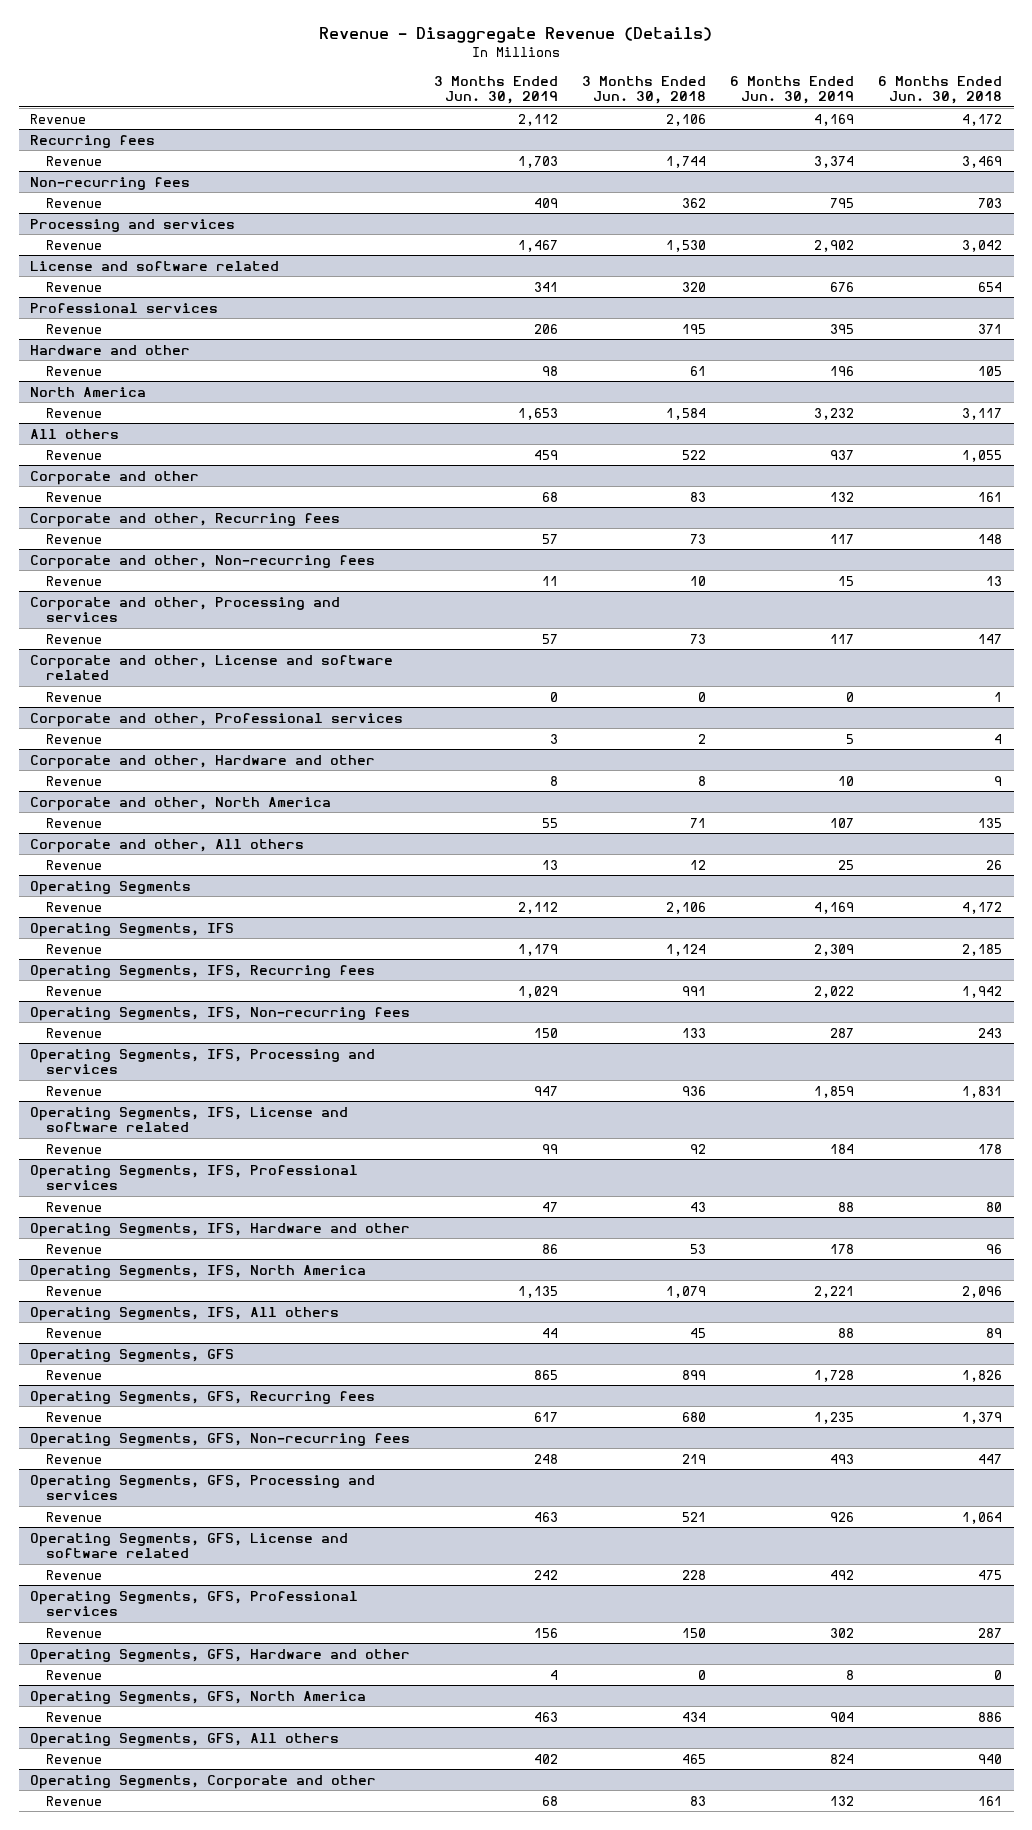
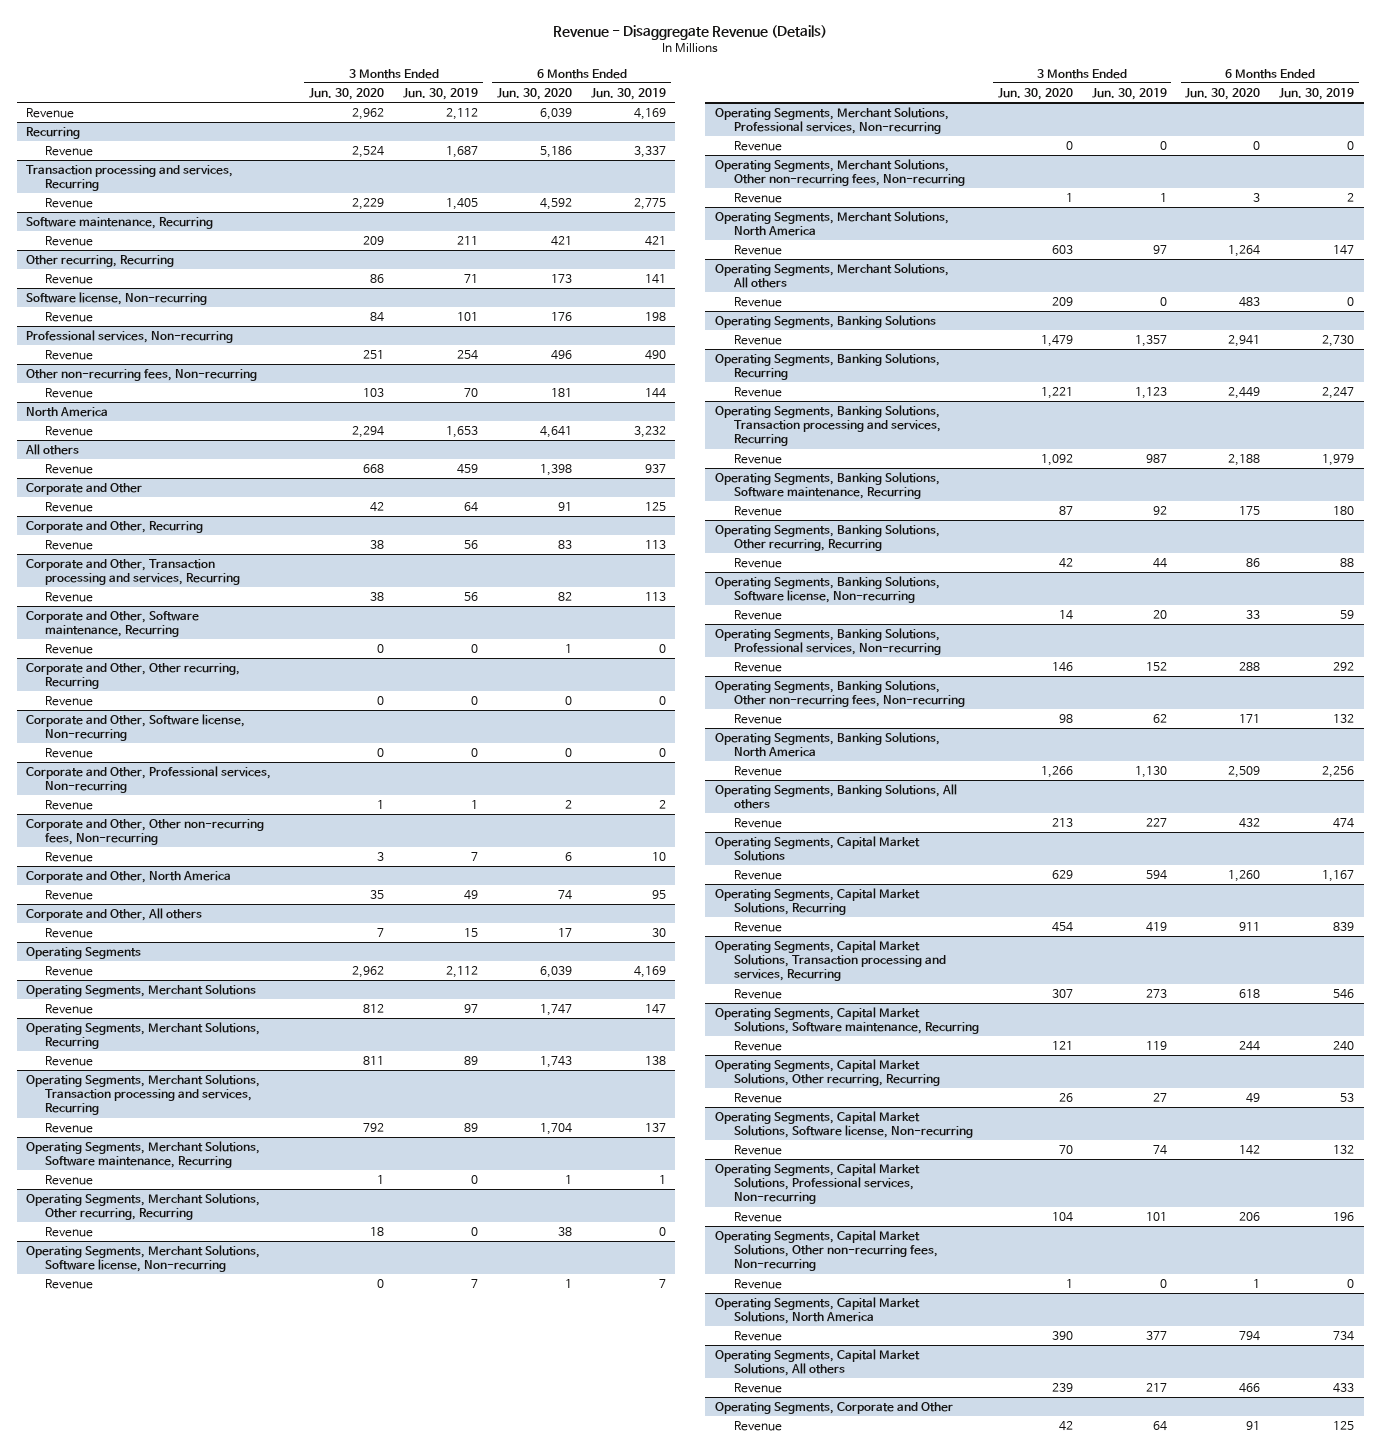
- | 3 Months Ended Jun. 30, 2019 | 3 Months Ended Jun. 30, 2018 | 6 Months Ended Jun. 30, 2019 | 6 Months Ended Jun. 30, 2018
+ | 3 Months Ended Jun. 30, 2020 | 3 Months Ended Jun. 30, 2019 | 6 Months Ended Jun. 30, 2020 | 6 Months Ended Jun. 30, 2019
- Recurring fees
- Revenue | 1,703 | 1,744 | 3,374 | 3,469
- Non-recurring fees
- Revenue | 409 | 362 | 795 | 703
- Processing and services
- Revenue | 1,467 | 1,530 | 2,902 | 3,042
- License and software related
- Revenue | 341 | 320 | 676 | 654
- Professional services
- Revenue | 206 | 195 | 395 | 371
- Hardware and other
- Revenue | 98 | 61 | 196 | 105
+ Recurring
+ Revenue | 2,524 | 1,687 | 5,186 | 3,337
+ Transaction processing and services, Recurring
+ Revenue | 2,229 | 1,405 | 4,592 | 2,775
+ Software maintenance, Recurring
+ Revenue | 209 | 211 | 421 | 421
+ Other recurring, Recurring
+ Revenue | 86 | 71 | 173 | 141
+ Software license, Non-recurring
+ Revenue | 84 | 101 | 176 | 198
+ Professional services, Non-recurring
+ Revenue | 251 | 254 | 496 | 490
+ Other non-recurring fees, Non-recurring
+ Revenue | 103 | 70 | 181 | 144
- Corporate and other
- Revenue | 68 | 83 | 132 | 161
- Corporate and other, Recurring fees
- Revenue | 57 | 73 | 117 | 148
- Corporate and other, Non-recurring fees
- Revenue | 11 | 10 | 15 | 13
- Corporate and other, Processing and services
- Revenue | 57 | 73 | 117 | 147
- Corporate and other, License and software related
+ Corporate and Other
+ Revenue | 42 | 64 | 91 | 125
+ Corporate and Other, Recurring
+ Revenue | 38 | 56 | 83 | 113
+ Corporate and Other, Transaction processing and services, Recurring
+ Revenue | 38 | 56 | 82 | 113
+ Corporate and Other, Software maintenance, Recurring
- Corporate and other, Professional services
- Revenue | 3 | 2 | 5 | 4
- Corporate and other, Hardware and other
- Revenue | 8 | 8 | 10 | 9
- Corporate and other, North America
- Revenue | 55 | 71 | 107 | 135
- Corporate and other, All others
- Revenue | 13 | 12 | 25 | 26
+ Corporate and Other, Other recurring, Recurring
+ Revenue | 0 | 0 | 0 | 0
+ Corporate and Other, Software license, Non-recurring
+ Revenue | 0 | 0 | 0 | 0
+ Corporate and Other, Professional services, Non-recurring
+ Revenue | 1 | 1 | 2 | 2
+ Corporate and Other, Other non-recurring fees, Non-recurring
+ Revenue | 3 | 7 | 6 | 10
+ Corporate and Other, North America
+ Revenue | 35 | 49 | 74 | 95
+ Corporate and Other, All others
+ Revenue | 7 | 15 | 17 | 30
- Operating Segments, IFS
- Revenue | 1,179 | 1,124 | 2,309 | 2,185
- Operating Segments, IFS, Recurring fees
- Revenue | 1,029 | 991 | 2,022 | 1,942
- Operating Segments, IFS, Non-recurring fees
- Revenue | 150 | 133 | 287 | 243
- Operating Segments, IFS, Processing and services
- Revenue | 947 | 936 | 1,859 | 1,831
- Operating Segments, IFS, License and software related
- Revenue | 99 | 92 | 184 | 178
- Operating Segments, IFS, Professional services
- Revenue | 47 | 43 | 88 | 80
- Operating Segments, IFS, Hardware and other
- Revenue | 86 | 53 | 178 | 96
- Operating Segments, IFS, North America
- Revenue | 1,135 | 1,079 | 2,221 | 2,096
- Operating Segments, IFS, All others
+ Operating Segments, Merchant Solutions
+ Revenue | 812 | 97 | 1,747 | 147
+ Operating Segments, Merchant Solutions, Recurring
+ Revenue | 811 | 89 | 1,743 | 138
+ Operating Segments, Merchant Solutions, Transaction processing and services, Recurring
+ Revenue | 792 | 89 | 1,704 | 137
+ Operating Segments, Merchant Solutions, Software maintenance, Recurring
+ Revenue | 1 | 0 | 1 | 1
+ Operating Segments, Merchant Solutions, Other recurring, Recurring
+ Revenue | 18 | 0 | 38 | 0
+ Operating Segments, Merchant Solutions, Software license, Non-recurring
+ Revenue | 0 | 7 | 1 | 7
+ Operating Segments, Merchant Solutions, Professional services, Non-recurring
+ Revenue | 0 | 0 | 0 | 0
+ Operating Segments, Merchant Solutions, Other non-recurring fees, Non-recurring
+ Revenue | 1 | 1 | 3 | 2
+ Operating Segments, Merchant Solutions, North America
+ Revenue | 603 | 97 | 1,264 | 147
+ Operating Segments, Merchant Solutions, All others
+ Revenue | 209 | 0 | 483 | 0
+ Operating Segments, Banking Solutions
+ Revenue | 1,479 | 1,357 | 2,941 | 2,730
+ Operating Segments, Banking Solutions, Recurring
+ Revenue | 1,221 | 1,123 | 2,449 | 2,247
+ Operating Segments, Banking Solutions, Transaction processing and services, Recurring
+ Revenue | 1,092 | 987 | 2,188 | 1,979
+ Operating Segments, Banking Solutions, Software maintenance, Recurring
+ Revenue | 87 | 92 | 175 | 180
+ Operating Segments, Banking Solutions, Other recurring, Recurring
- Operating Segments, GFS
- Revenue | 865 | 899 | 1,728 | 1,826
- Operating Segments, GFS, Recurring fees
- Revenue | 617 | 680 | 1,235 | 1,379
- Operating Segments, GFS, Non-recurring fees
- Revenue | 248 | 219 | 493 | 447
- Operating Segments, GFS, Processing and services
- Revenue | 463 | 521 | 926 | 1,064
- Operating Segments, GFS, License and software related
- Revenue | 242 | 228 | 492 | 475
- Operating Segments, GFS, Professional services
- Revenue | 156 | 150 | 302 | 287
- Operating Segments, GFS, Hardware and other
- Revenue | 4 | 0 | 8 | 0
- Operating Segments, GFS, North America
- Revenue | 463 | 434 | 904 | 886
- Operating Segments, GFS, All others
- Revenue | 402 | 465 | 824 | 940
- Operating Segments, Corporate and other
- Revenue | 68 | 83 | 132 | 161
+ Operating Segments, Banking Solutions, Software license, Non-recurring
+ Revenue | 14 | 20 | 33 | 59
+ Operating Segments, Banking Solutions, Professional services, Non-recurring
+ Revenue | 146 | 152 | 288 | 292
+ Operating Segments, Banking Solutions, Other non-recurring fees, Non-recurring
+ Revenue | 98 | 62 | 171 | 132
+ Operating Segments, Banking Solutions, North America
+ Revenue | 1,266 | 1,130 | 2,509 | 2,256
+ Operating Segments, Banking Solutions, All others
+ Revenue | 213 | 227 | 432 | 474
+ Operating Segments, Capital Market Solutions
+ Revenue | 629 | 594 | 1,260 | 1,167
+ Operating Segments, Capital Market Solutions, Recurring
+ Revenue | 454 | 419 | 911 | 839
+ Operating Segments, Capital Market Solutions, Transaction processing and services, Recurring
+ Revenue | 307 | 273 | 618 | 546
+ Operating Segments, Capital Market Solutions, Software maintenance, Recurring
+ Revenue | 121 | 119 | 244 | 240
+ Operating Segments, Capital Market Solutions, Other recurring, Recurring
+ Revenue | 26 | 27 | 49 | 53
+ Operating Segments, Capital Market Solutions, Software license, Non-recurring
+ Revenue | 70 | 74 | 142 | 132
+ Operating Segments, Capital Market Solutions, Professional services, Non-recurring
+ Revenue | 104 | 101 | 206 | 196
+ Operating Segments, Capital Market Solutions, Other non-recurring fees, Non-recurring
+ Revenue | 1 | 0 | 1 | 0
+ Operating Segments, Capital Market Solutions, North America
+ Revenue | 390 | 377 | 794 | 734
+ Operating Segments, Capital Market Solutions, All others
+ Revenue | 239 | 217 | 466 | 433
+ Operating Segments, Corporate and Other
+ Revenue | 42 | 64 | 91 | 125

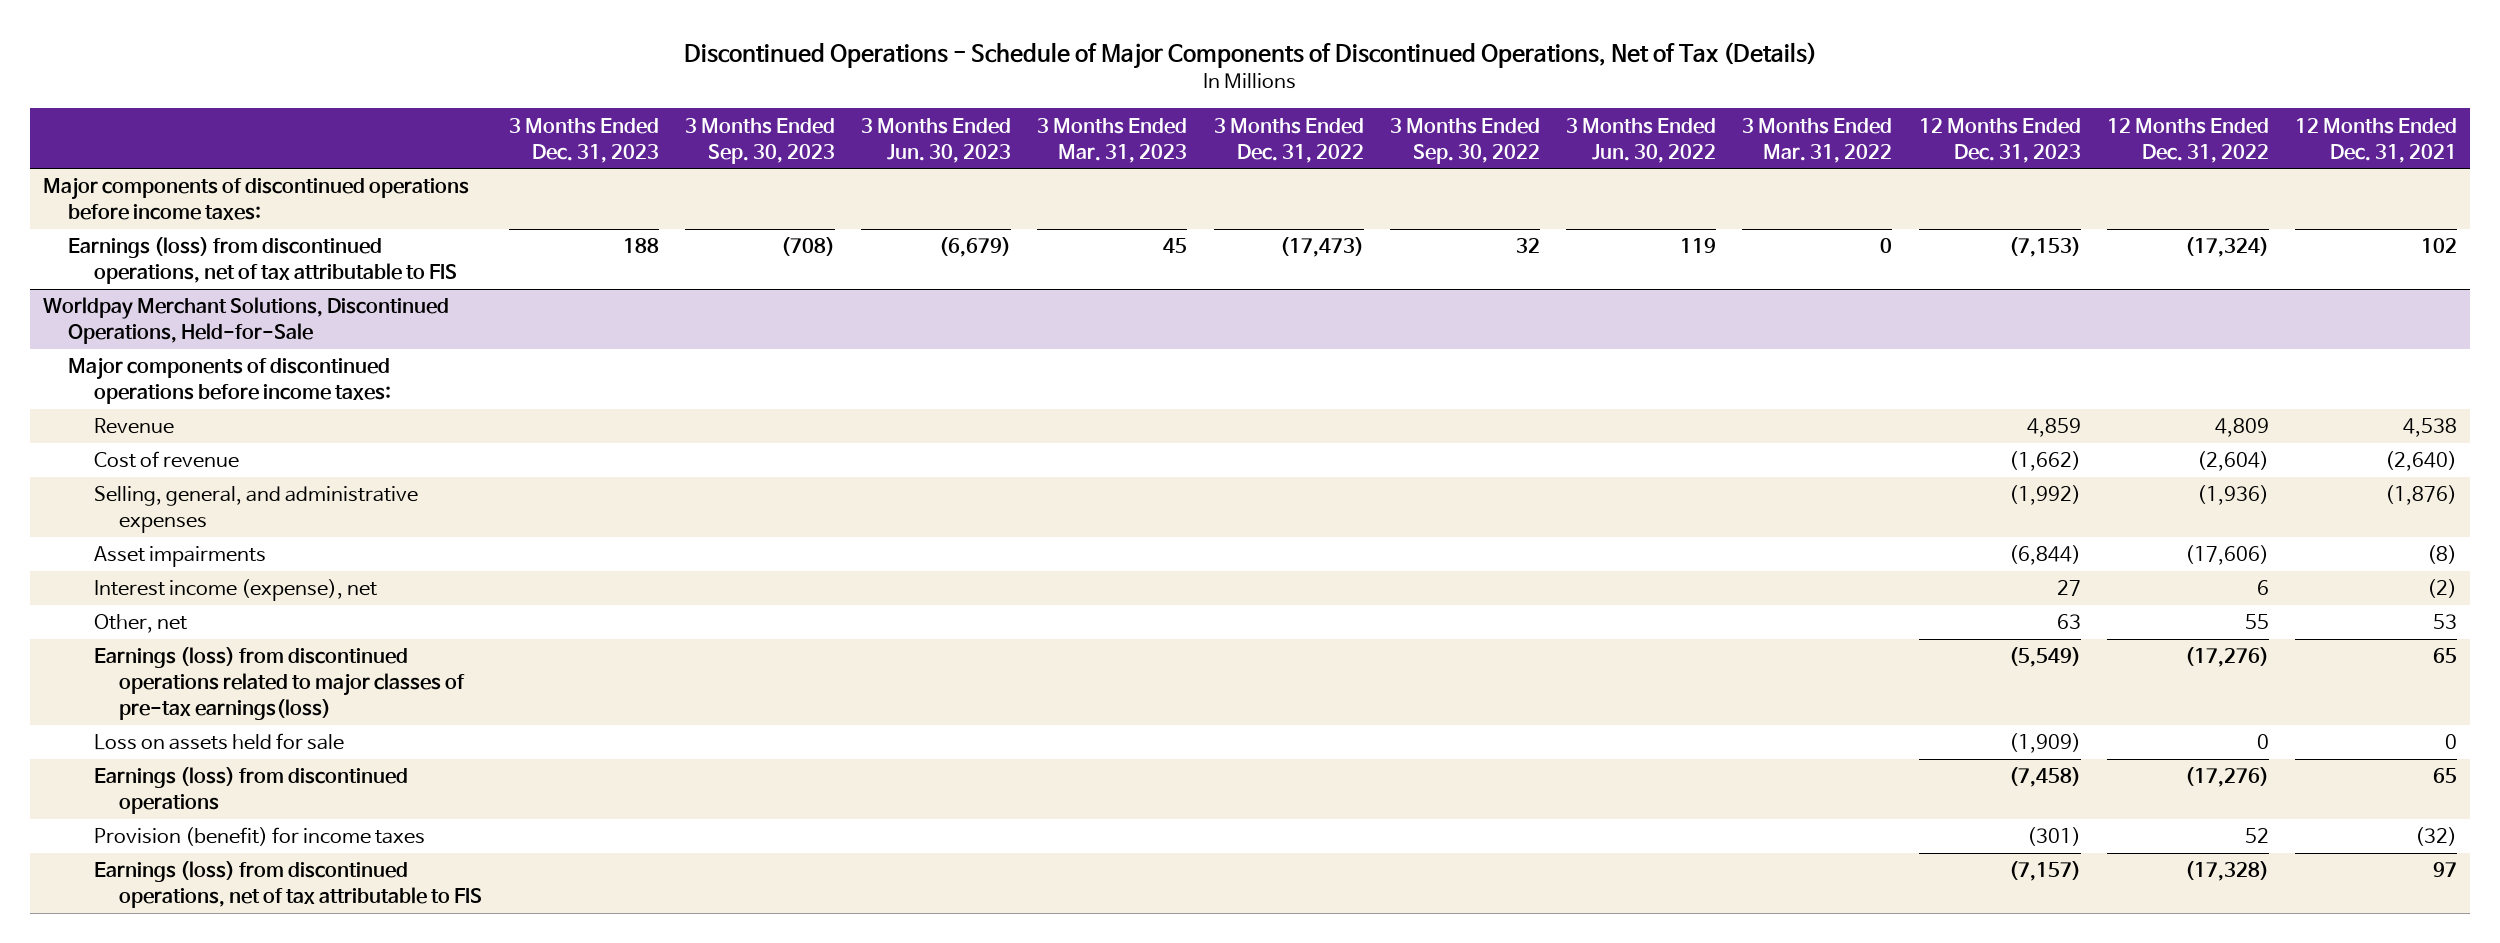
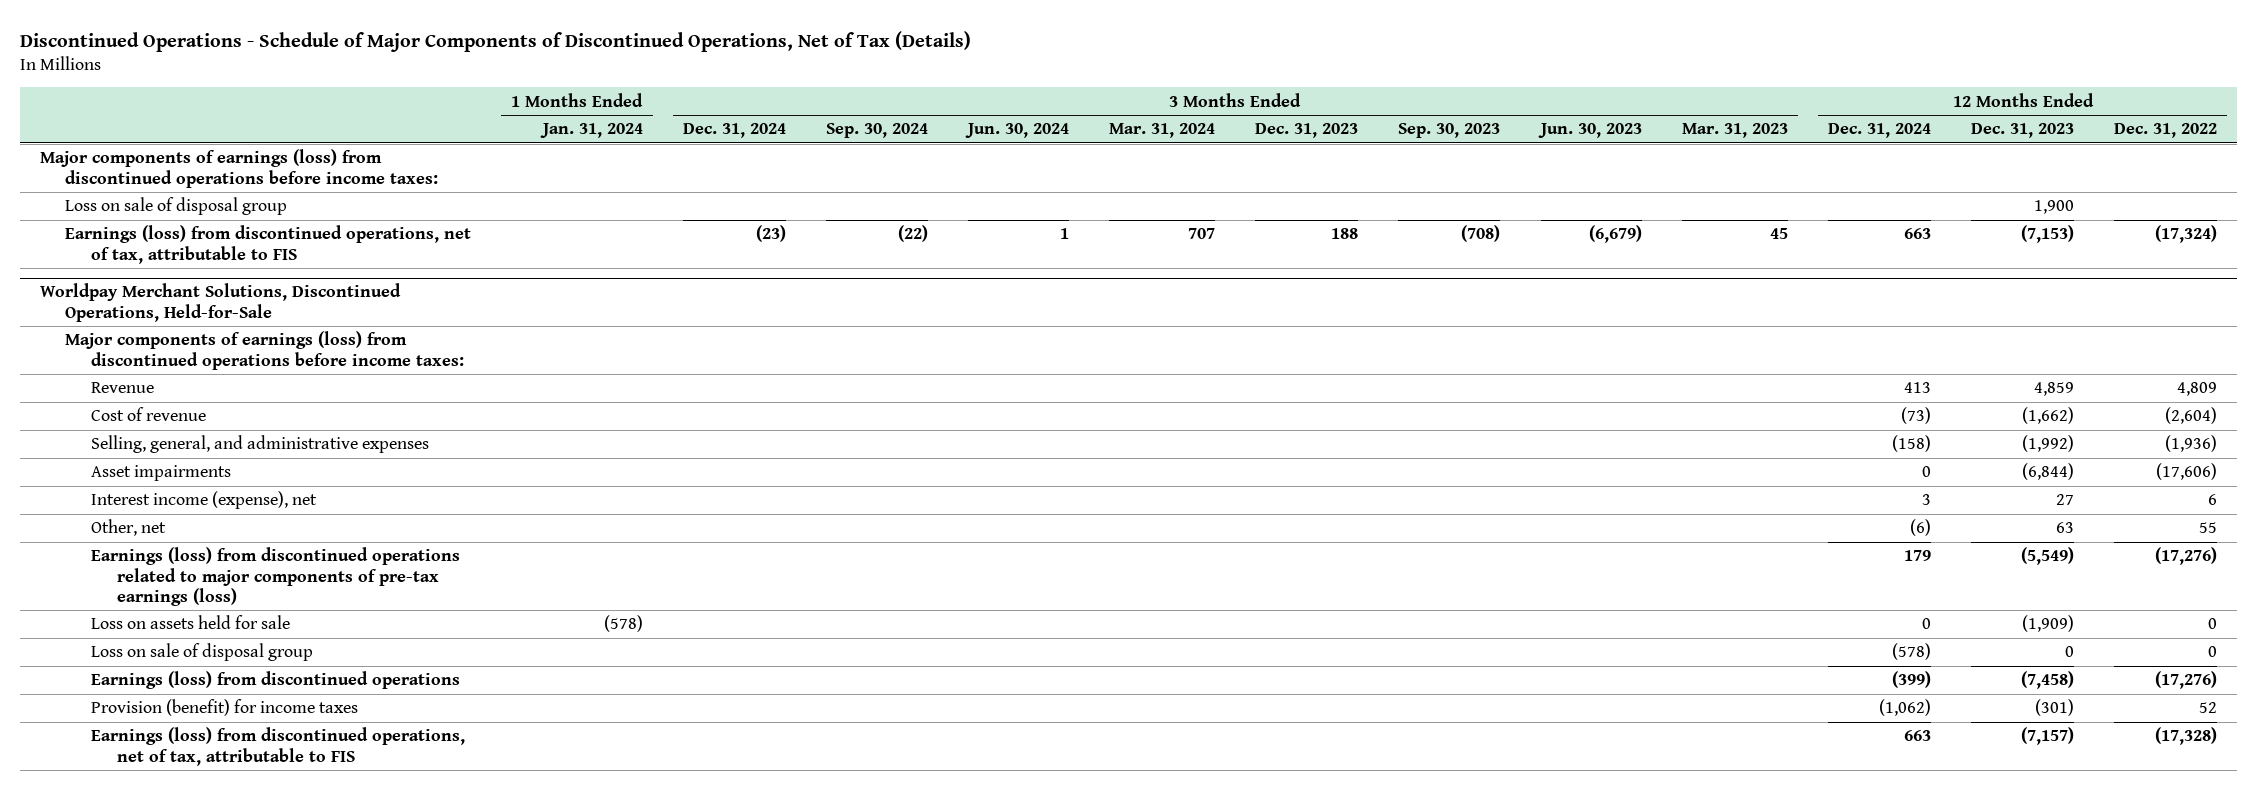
- | 3 Months Ended Dec. 31, 2023 | 3 Months Ended Sep. 30, 2023 | 3 Months Ended Jun. 30, 2023 | 3 Months Ended Mar. 31, 2023 | 3 Months Ended Dec. 31, 2022 | 3 Months Ended Sep. 30, 2022 | 3 Months Ended Jun. 30, 2022 | 3 Months Ended Mar. 31, 2022 | 12 Months Ended Dec. 31, 2023 | 12 Months Ended Dec. 31, 2022 | 12 Months Ended Dec. 31, 2021
+ | 1 Months Ended Jan. 31, 2024 | 3 Months Ended Dec. 31, 2024 | 3 Months Ended Sep. 30, 2024 | 3 Months Ended Jun. 30, 2024 | 3 Months Ended Mar. 31, 2024 | 3 Months Ended Dec. 31, 2023 | 3 Months Ended Sep. 30, 2023 | 3 Months Ended Jun. 30, 2023 | 3 Months Ended Mar. 31, 2023 | 12 Months Ended Dec. 31, 2024 | 12 Months Ended Dec. 31, 2023 | 12 Months Ended Dec. 31, 2022
- Major components of discontinued operations before income taxes:
- Earnings (loss) from discontinued operations, net of tax attributable to FIS | 188 | (708) | (6,679) | 45 | (17,473) | 32 | 119 | 0 | (7,153) | (17,324) | 102
+ Major components of earnings (loss) from discontinued operations before income taxes:
+ Loss on sale of disposal group | | | | | | | | | | | 1,900 |
+ Earnings (loss) from discontinued operations, net of tax, attributable to FIS | | (23) | (22) | 1 | 707 | 188 | (708) | (6,679) | 45 | 663 | (7,153) | (17,324)
@ Worldpay Merchant Solutions, Discontinued Operations, Held-for-Sale
- Major components of discontinued operations before income taxes:
+ Major components of earnings (loss) from discontinued operations before income taxes:
- Earnings (loss) from discontinued operations related to major classes of pre-tax earnings(loss) | | | | | | | | | (5,549) | (17,276) | 65
+ Earnings (loss) from discontinued operations related to major components of pre-tax earnings (loss) | | | | | | | | | | 179 | (5,549) | (17,276)
+ Loss on sale of disposal group | | | | | | | | | | (578) | 0 | 0
- Earnings (loss) from discontinued operations, net of tax attributable to FIS | | | | | | | | | (7,157) | (17,328) | 97
+ Earnings (loss) from discontinued operations, net of tax, attributable to FIS | | | | | | | | | | 663 | (7,157) | (17,328)

